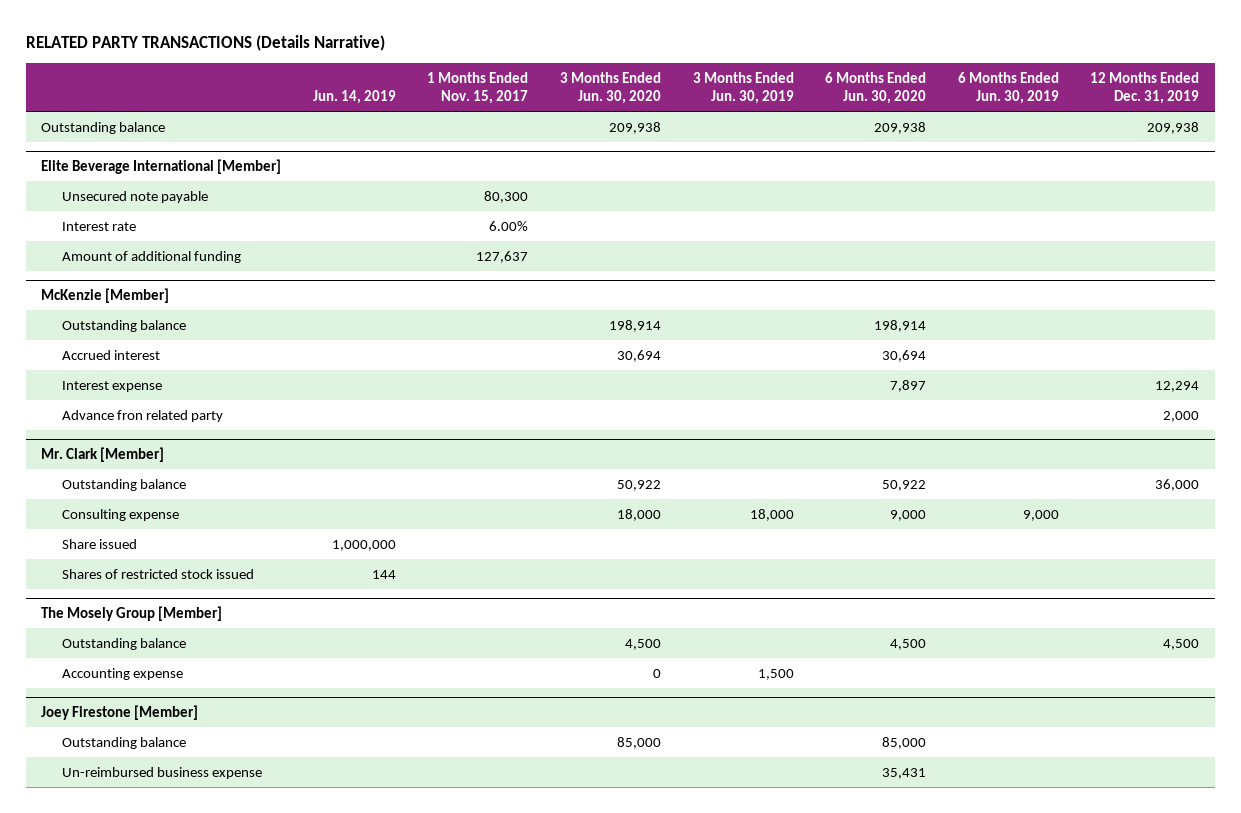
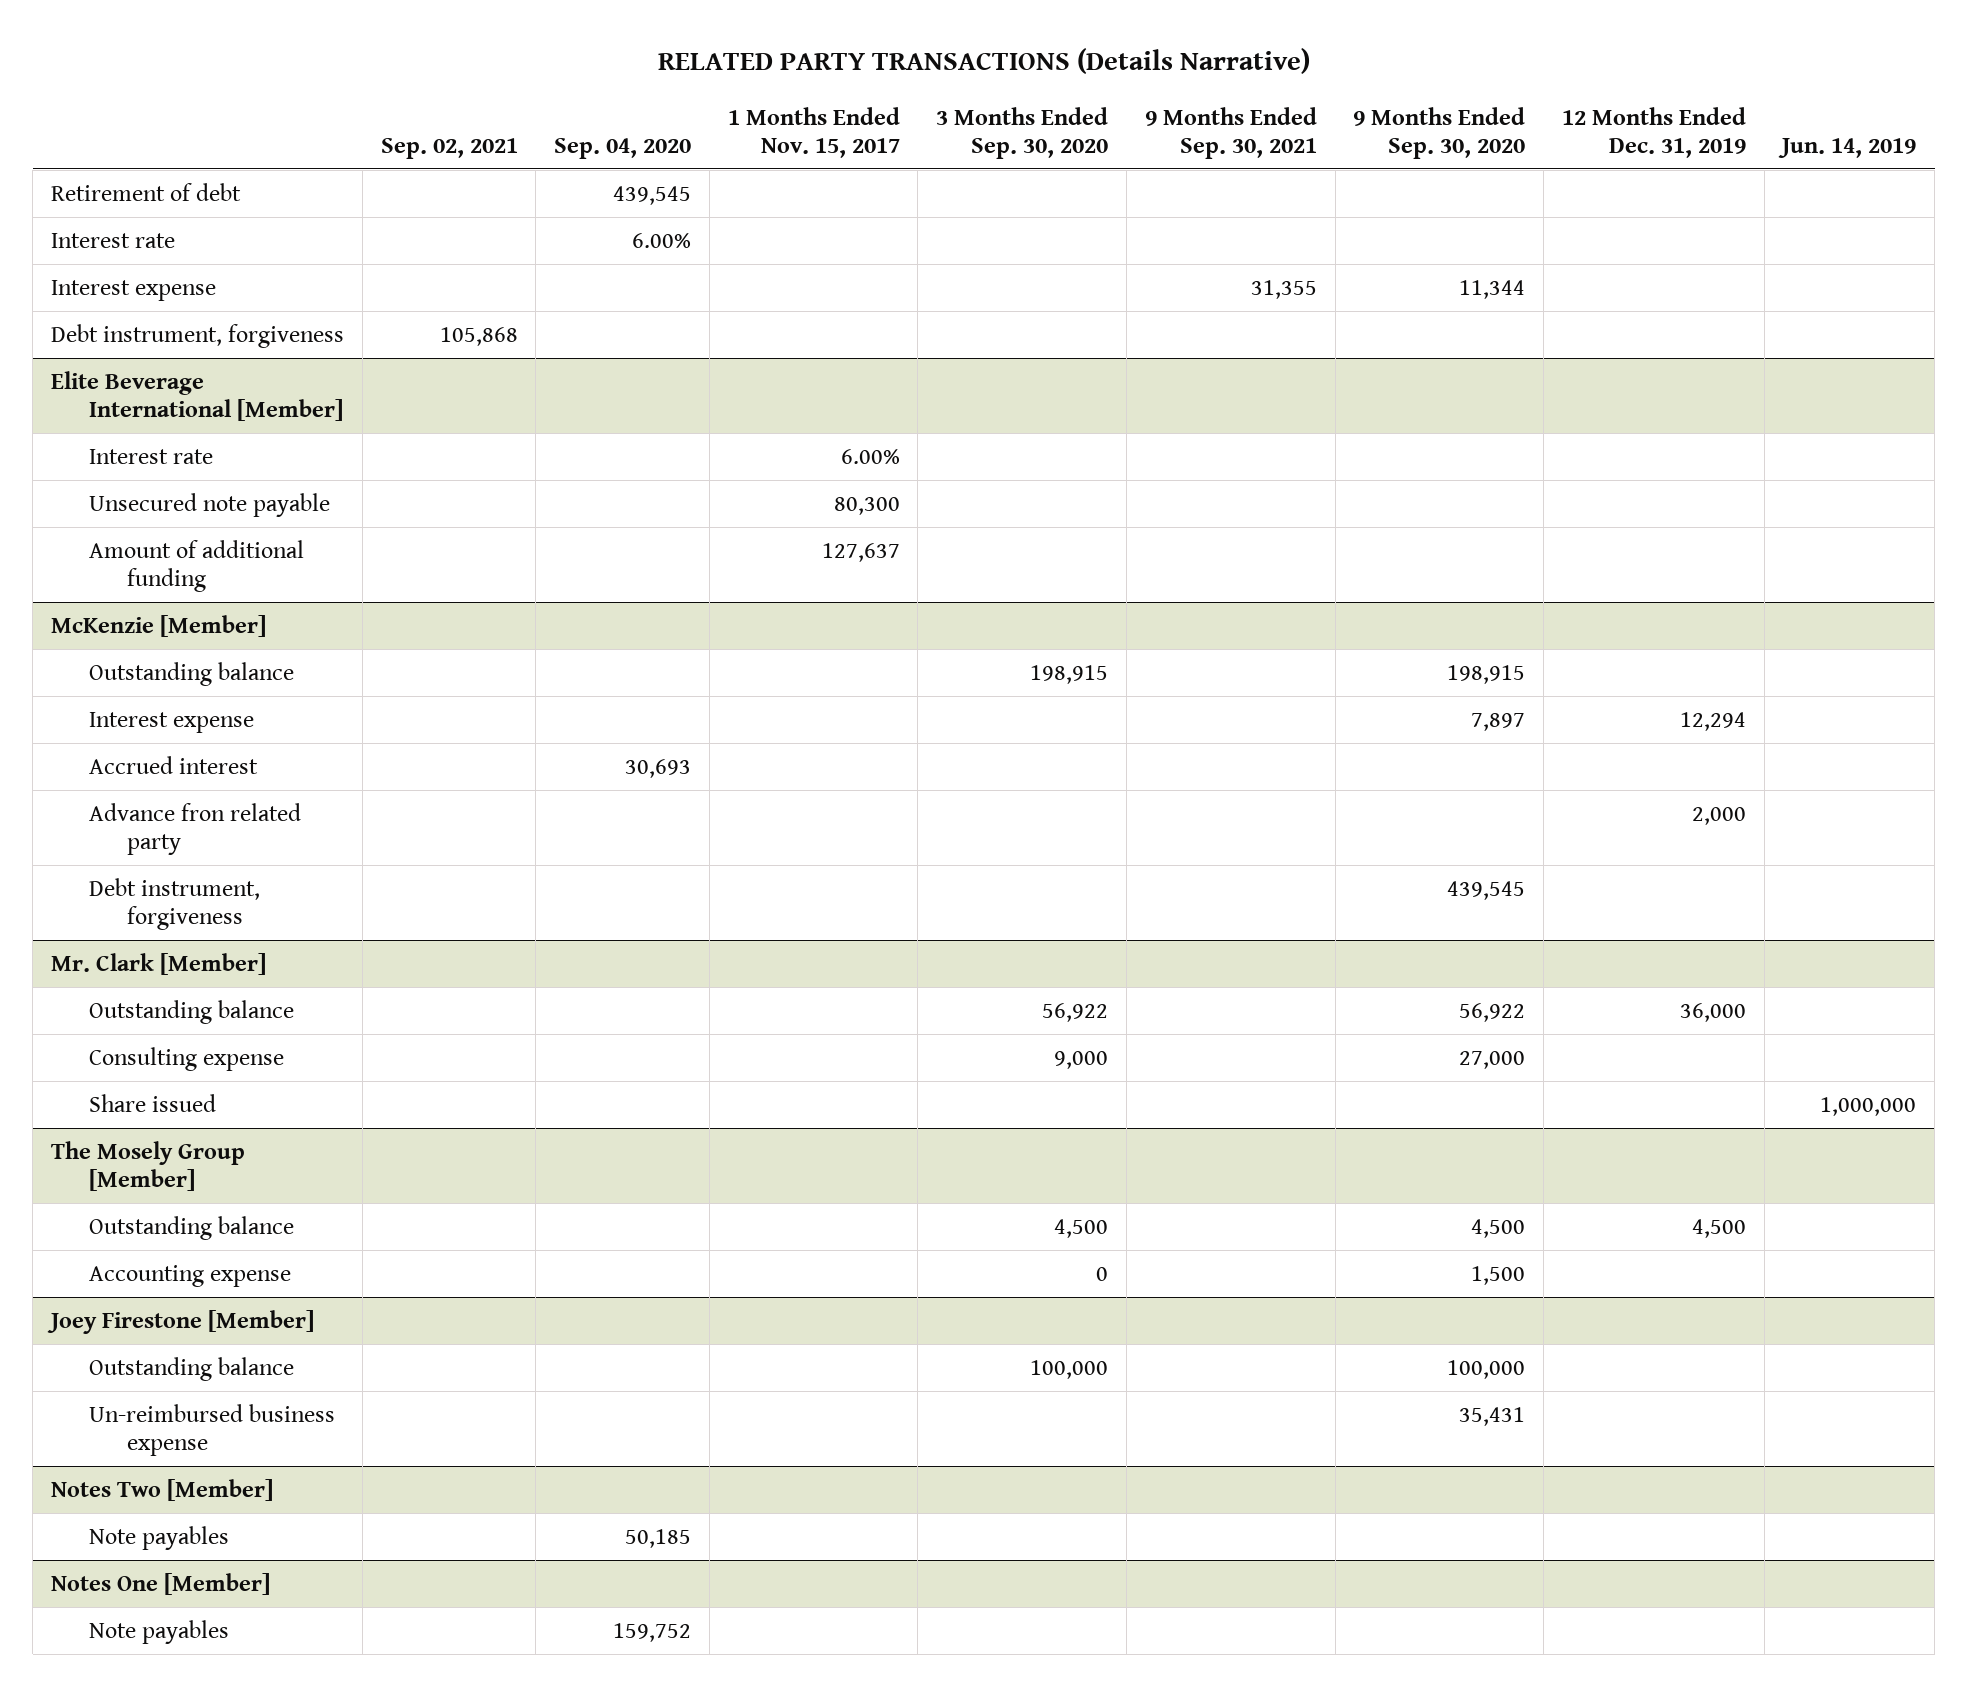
- | Jun. 14, 2019 | 1 Months Ended Nov. 15, 2017 | 3 Months Ended Jun. 30, 2020 | 3 Months Ended Jun. 30, 2019 | 6 Months Ended Jun. 30, 2020 | 6 Months Ended Jun. 30, 2019 | 12 Months Ended Dec. 31, 2019
+ | Sep. 02, 2021 | Sep. 04, 2020 | 1 Months Ended Nov. 15, 2017 | 3 Months Ended Sep. 30, 2020 | 9 Months Ended Sep. 30, 2021 | 9 Months Ended Sep. 30, 2020 | 12 Months Ended Dec. 31, 2019 | Jun. 14, 2019
- Outstanding balance | | | 209,938 | | 209,938 | | 209,938
+ Retirement of debt | | 439,545 | | | | | |
+ Interest rate | | 6.00% | | | | | |
+ Interest expense | | | | | 31,355 | 11,344 | |
+ Debt instrument, forgiveness | 105,868 | | | | | | |
@ Elite Beverage International [Member]
moved down: Unsecured note payable | | | 80,300 | | | | |
@ McKenzie [Member]
moved down: Accrued interest | | 30,693 | | | | | |
+ Debt instrument, forgiveness | | | | | | 439,545 | |
@ Mr. Clark [Member]
- Shares of restricted stock issued | 144 | | | | | |
+ Notes Two [Member]
+ Note payables | | 50,185 | | | | | |
+ Notes One [Member]
+ Note payables | | 159,752 | | | | | |

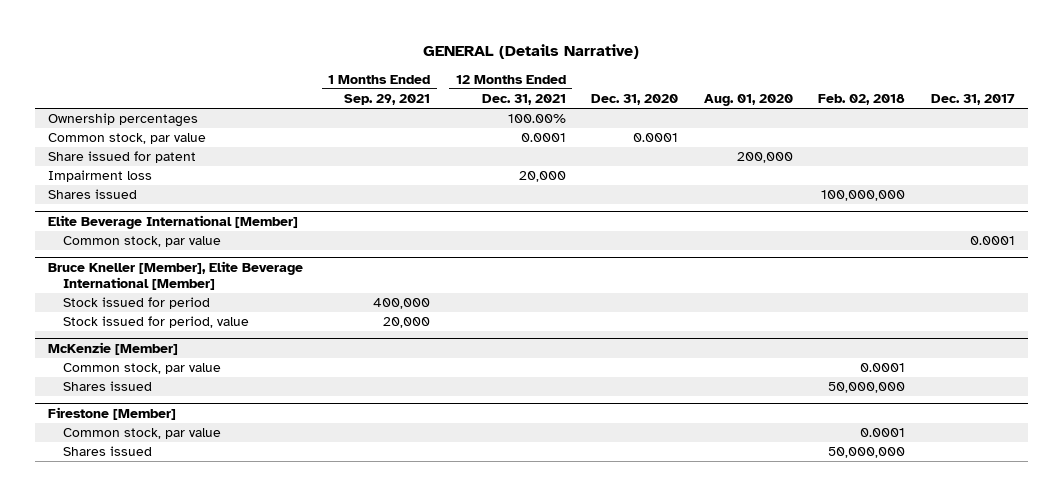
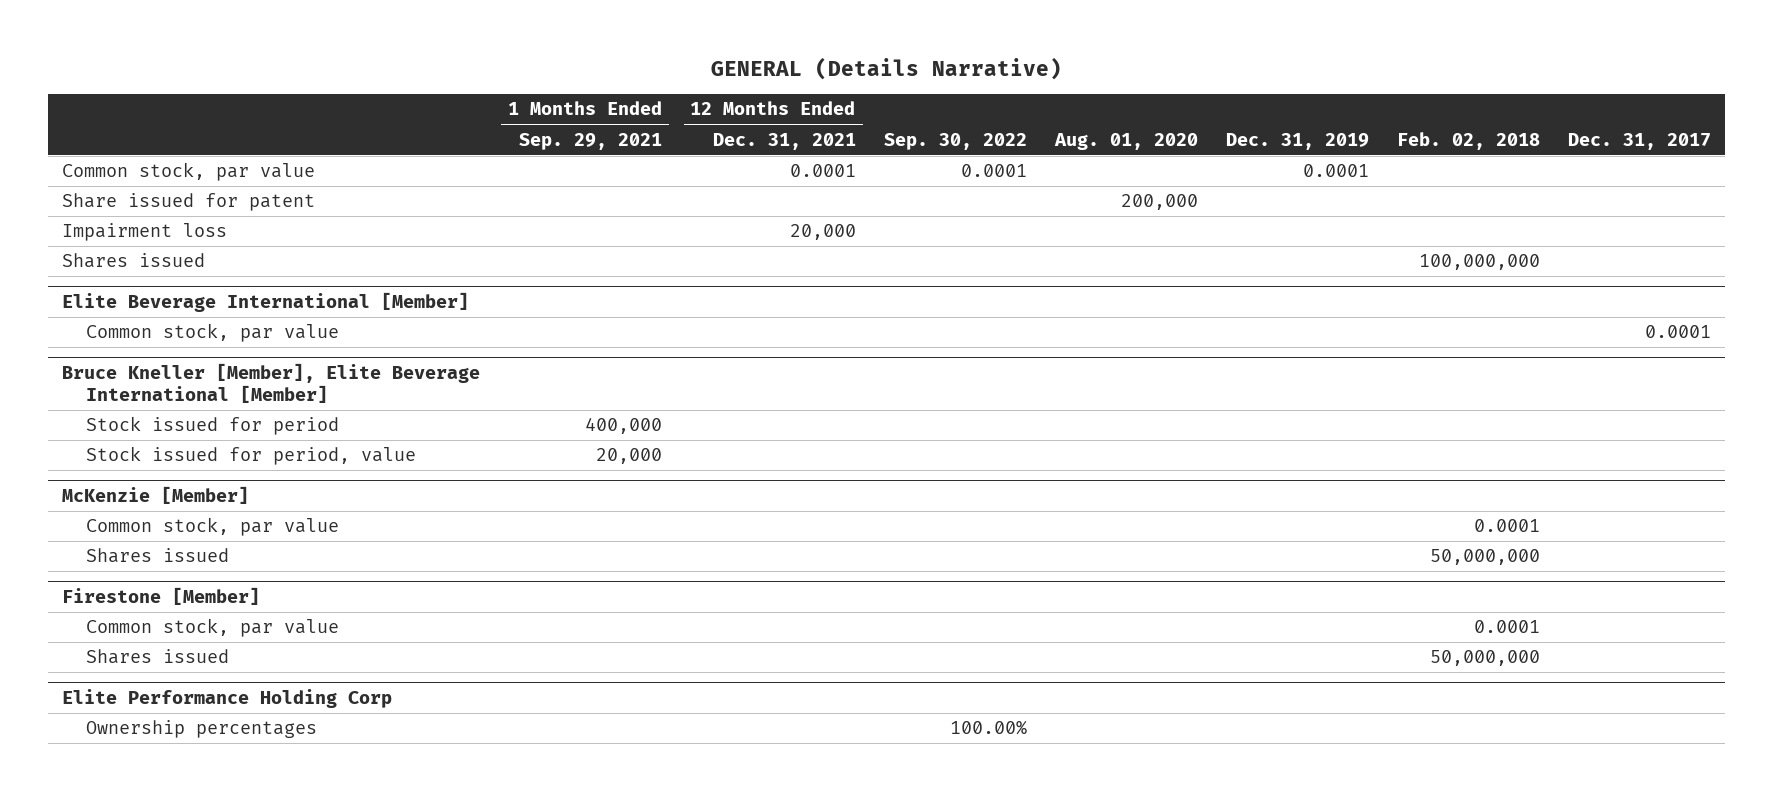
- | 1 Months Ended Sep. 29, 2021 | 12 Months Ended Dec. 31, 2021 | Dec. 31, 2020 | Aug. 01, 2020 | Feb. 02, 2018 | Dec. 31, 2017
+ | 1 Months Ended Sep. 29, 2021 | 12 Months Ended Dec. 31, 2021 | Sep. 30, 2022 | Aug. 01, 2020 | Dec. 31, 2019 | Feb. 02, 2018 | Dec. 31, 2017
- Ownership percentages | | 100.00% | | | |
+ Elite Performance Holding Corp
+ Ownership percentages | | | 100.00% | | | |

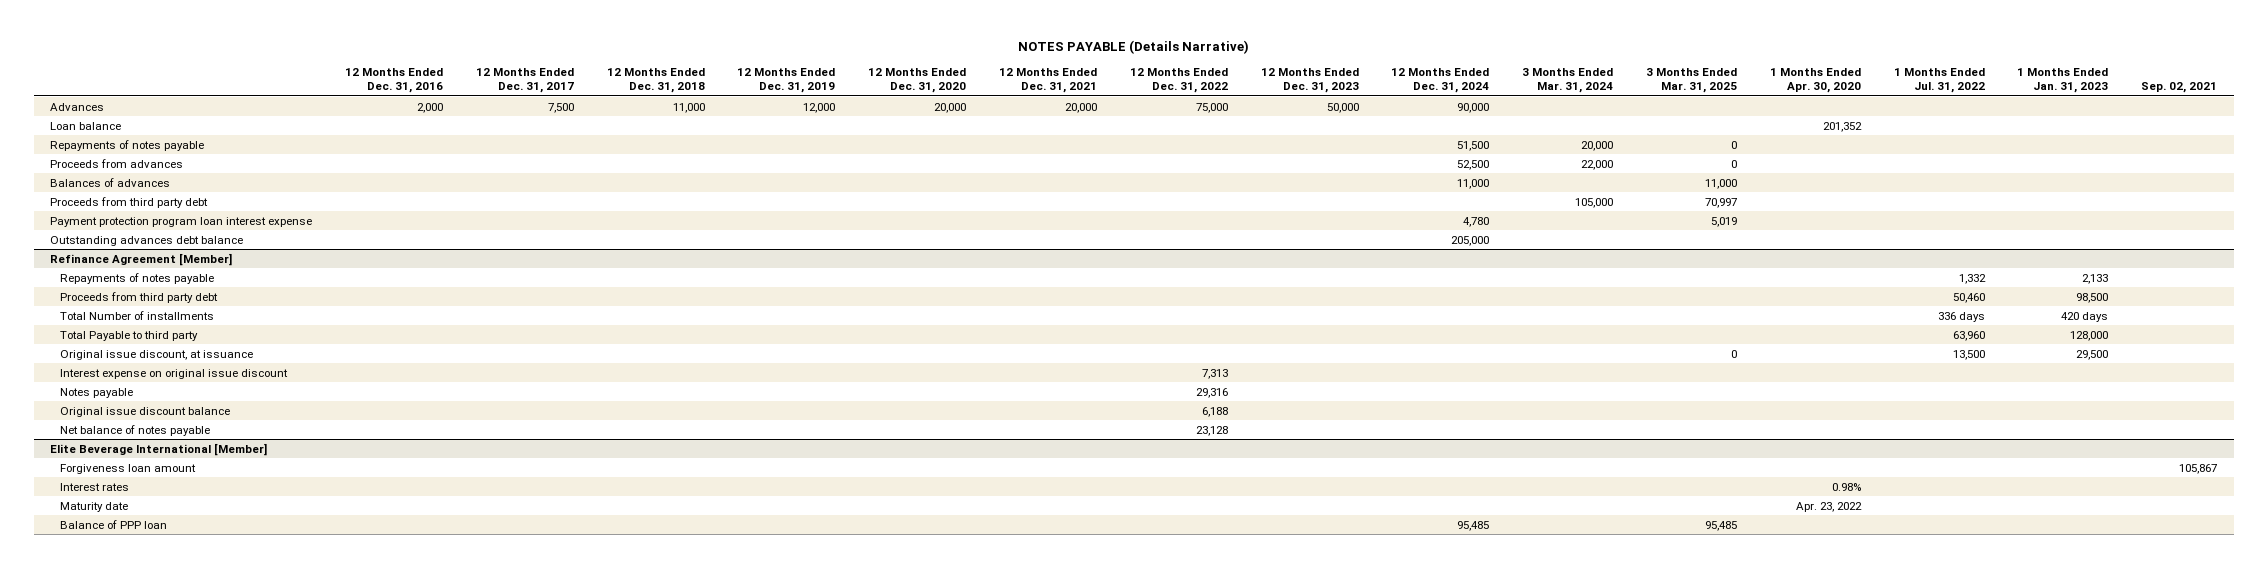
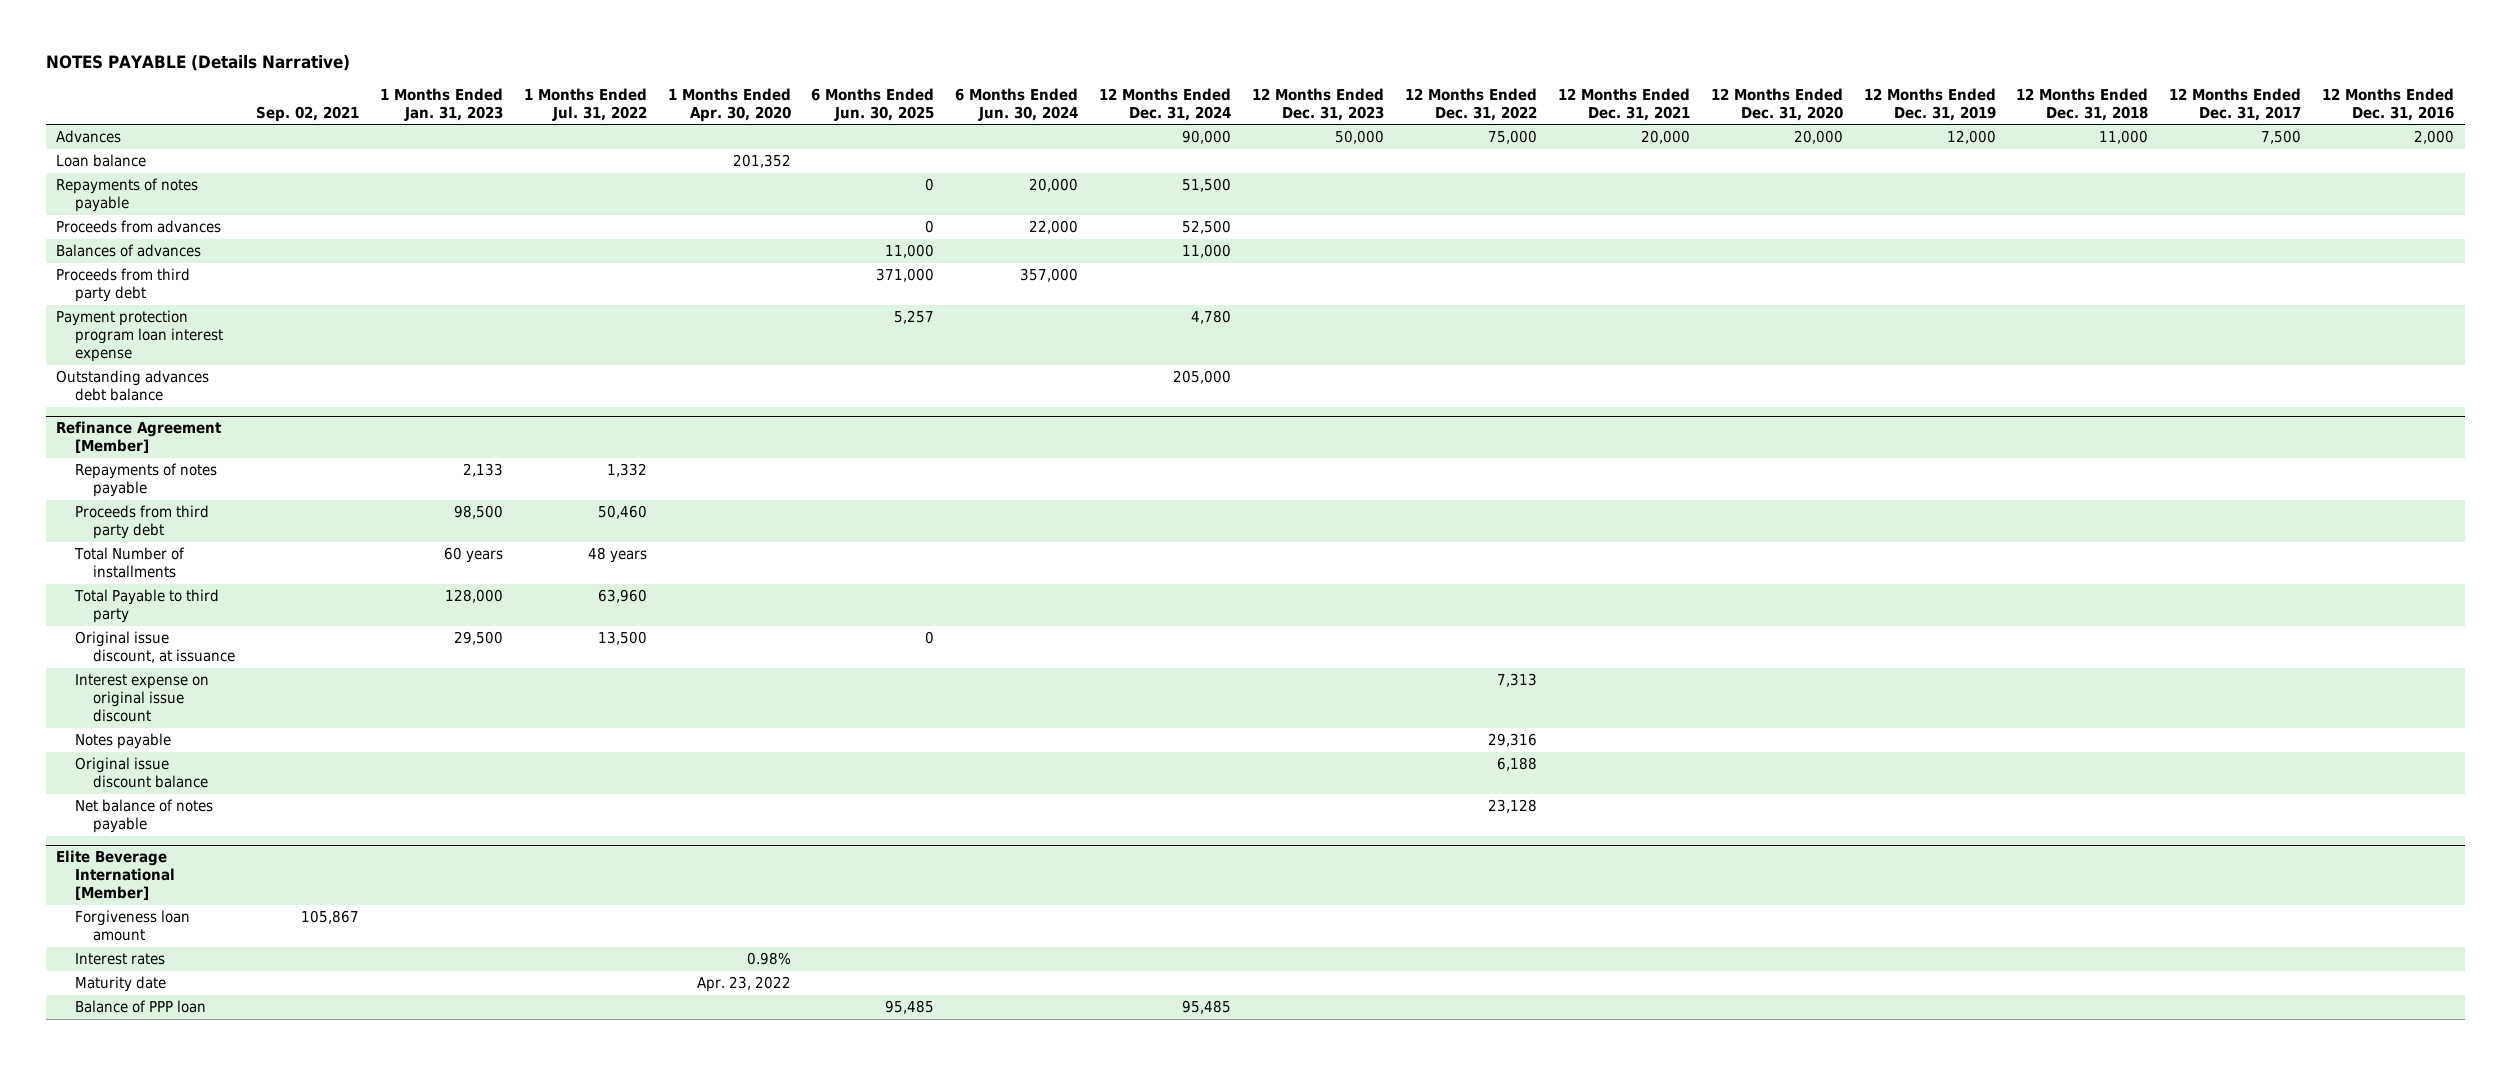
- | 12 Months Ended Dec. 31, 2016 | 12 Months Ended Dec. 31, 2017 | 12 Months Ended Dec. 31, 2018 | 12 Months Ended Dec. 31, 2019 | 12 Months Ended Dec. 31, 2020 | 12 Months Ended Dec. 31, 2021 | 12 Months Ended Dec. 31, 2022 | 12 Months Ended Dec. 31, 2023 | 12 Months Ended Dec. 31, 2024 | 3 Months Ended Mar. 31, 2024 | 3 Months Ended Mar. 31, 2025 | 1 Months Ended Apr. 30, 2020 | 1 Months Ended Jul. 31, 2022 | 1 Months Ended Jan. 31, 2023 | Sep. 02, 2021
+ | Sep. 02, 2021 | 1 Months Ended Jan. 31, 2023 | 1 Months Ended Jul. 31, 2022 | 1 Months Ended Apr. 30, 2020 | 6 Months Ended Jun. 30, 2025 | 6 Months Ended Jun. 30, 2024 | 12 Months Ended Dec. 31, 2024 | 12 Months Ended Dec. 31, 2023 | 12 Months Ended Dec. 31, 2022 | 12 Months Ended Dec. 31, 2021 | 12 Months Ended Dec. 31, 2020 | 12 Months Ended Dec. 31, 2019 | 12 Months Ended Dec. 31, 2018 | 12 Months Ended Dec. 31, 2017 | 12 Months Ended Dec. 31, 2016
@ Refinance Agreement [Member]
- Total Number of installments | | | | | | | | | | | | | 336 days | 420 days |
+ Total Number of installments | | 60 years | 48 years | | | | | | | | | | | |

